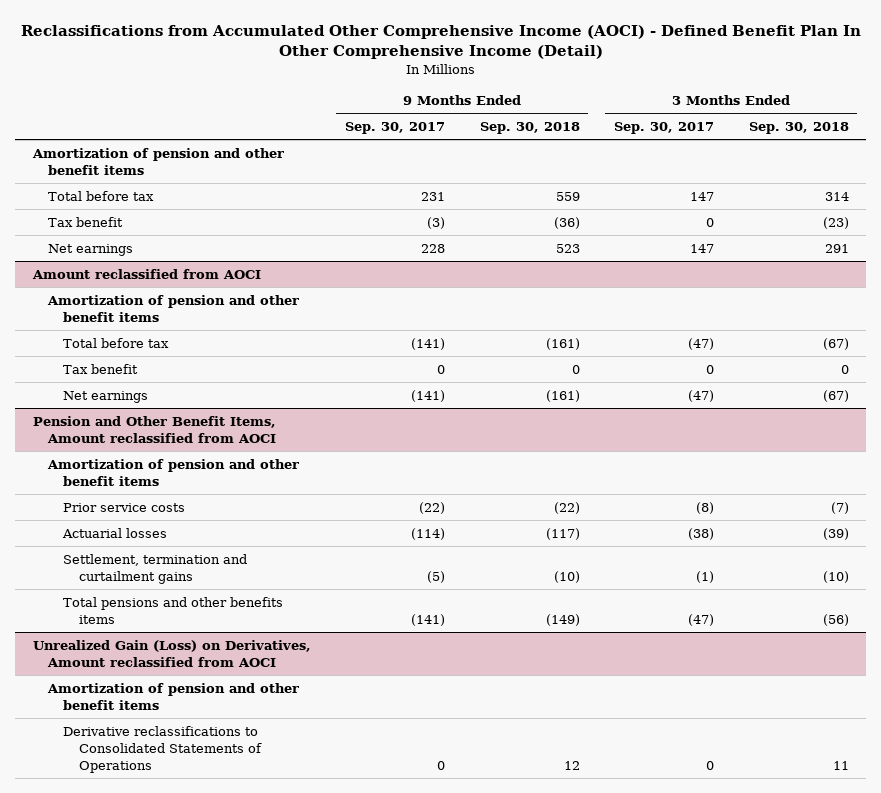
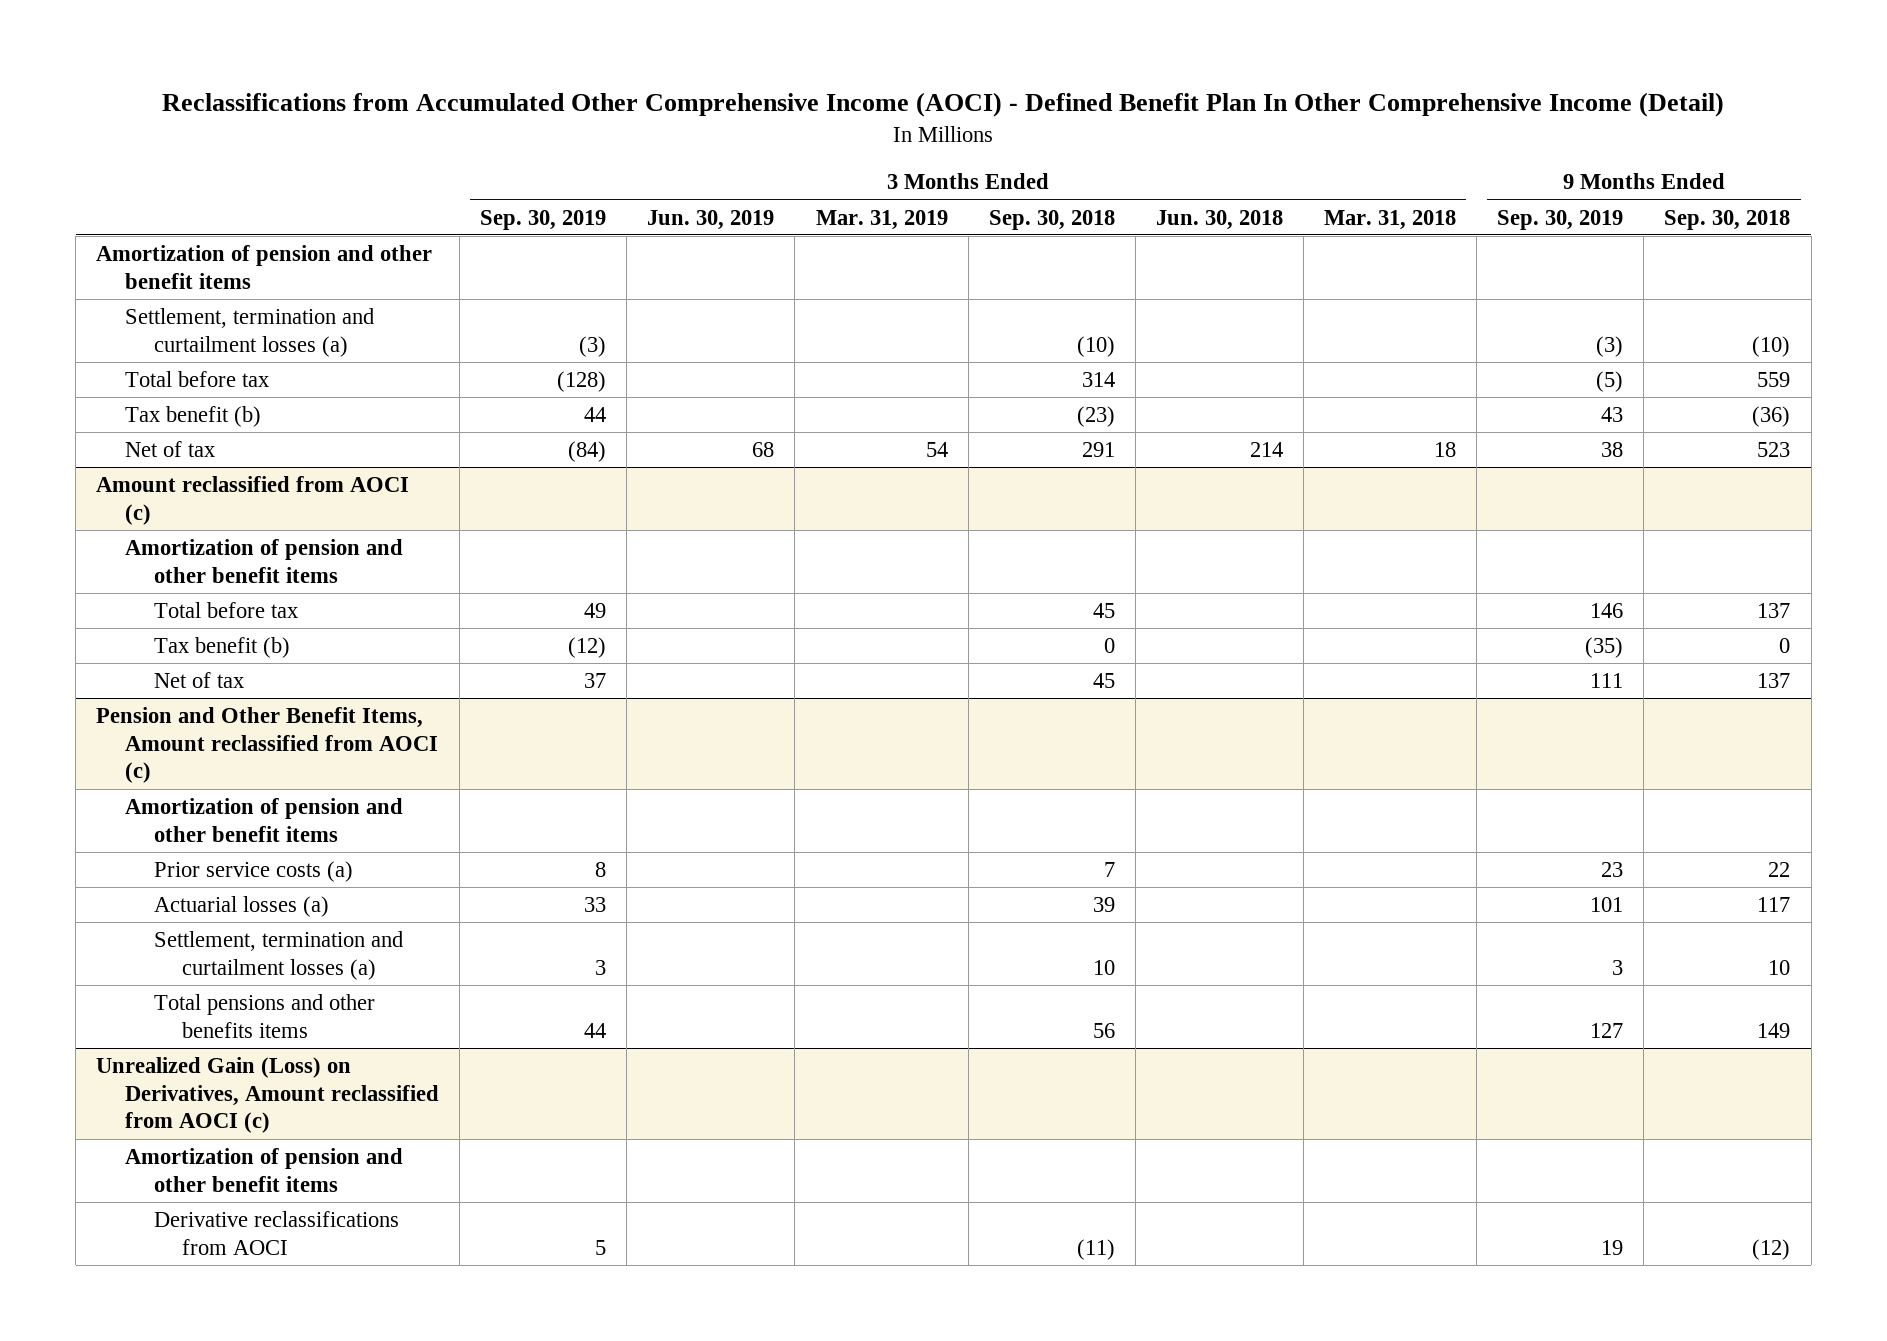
- | 9 Months Ended Sep. 30, 2017 | 9 Months Ended Sep. 30, 2018 | 3 Months Ended Sep. 30, 2017 | 3 Months Ended Sep. 30, 2018
+ | 3 Months Ended Sep. 30, 2019 | 3 Months Ended Jun. 30, 2019 | 3 Months Ended Mar. 31, 2019 | 3 Months Ended Sep. 30, 2018 | 3 Months Ended Jun. 30, 2018 | 3 Months Ended Mar. 31, 2018 | 9 Months Ended Sep. 30, 2019 | 9 Months Ended Sep. 30, 2018
+ Settlement, termination and curtailment losses (a) | (3) | | | (10) | | | (3) | (10)
- Tax benefit | (3) | (36) | 0 | (23)
- Net earnings | 228 | 523 | 147 | 291
- Amount reclassified from AOCI
+ Tax benefit (b) | 44 | | | (23) | | | 43 | (36)
+ Net of tax | (84) | 68 | 54 | 291 | 214 | 18 | 38 | 523
+ Amount reclassified from AOCI (c)
- Total before tax | (141) | (161) | (47) | (67)
- Tax benefit | 0 | 0 | 0 | 0
- Net earnings | (141) | (161) | (47) | (67)
- Pension and Other Benefit Items, Amount reclassified from AOCI
+ Total before tax | 49 | | | 45 | | | 146 | 137
+ Tax benefit (b) | (12) | | | 0 | | | (35) | 0
+ Net of tax | 37 | | | 45 | | | 111 | 137
+ Pension and Other Benefit Items, Amount reclassified from AOCI (c)
- Prior service costs | (22) | (22) | (8) | (7)
- Actuarial losses | (114) | (117) | (38) | (39)
- Settlement, termination and curtailment gains | (5) | (10) | (1) | (10)
- Total pensions and other benefits items | (141) | (149) | (47) | (56)
- Unrealized Gain (Loss) on Derivatives, Amount reclassified from AOCI
+ Prior service costs (a) | 8 | | | 7 | | | 23 | 22
+ Actuarial losses (a) | 33 | | | 39 | | | 101 | 117
+ Settlement, termination and curtailment losses (a) | 3 | | | 10 | | | 3 | 10
+ Total pensions and other benefits items | 44 | | | 56 | | | 127 | 149
+ Unrealized Gain (Loss) on Derivatives, Amount reclassified from AOCI (c)
- Derivative reclassifications to Consolidated Statements of Operations | 0 | 12 | 0 | 11
+ Derivative reclassifications from AOCI | 5 | | | (11) | | | 19 | (12)

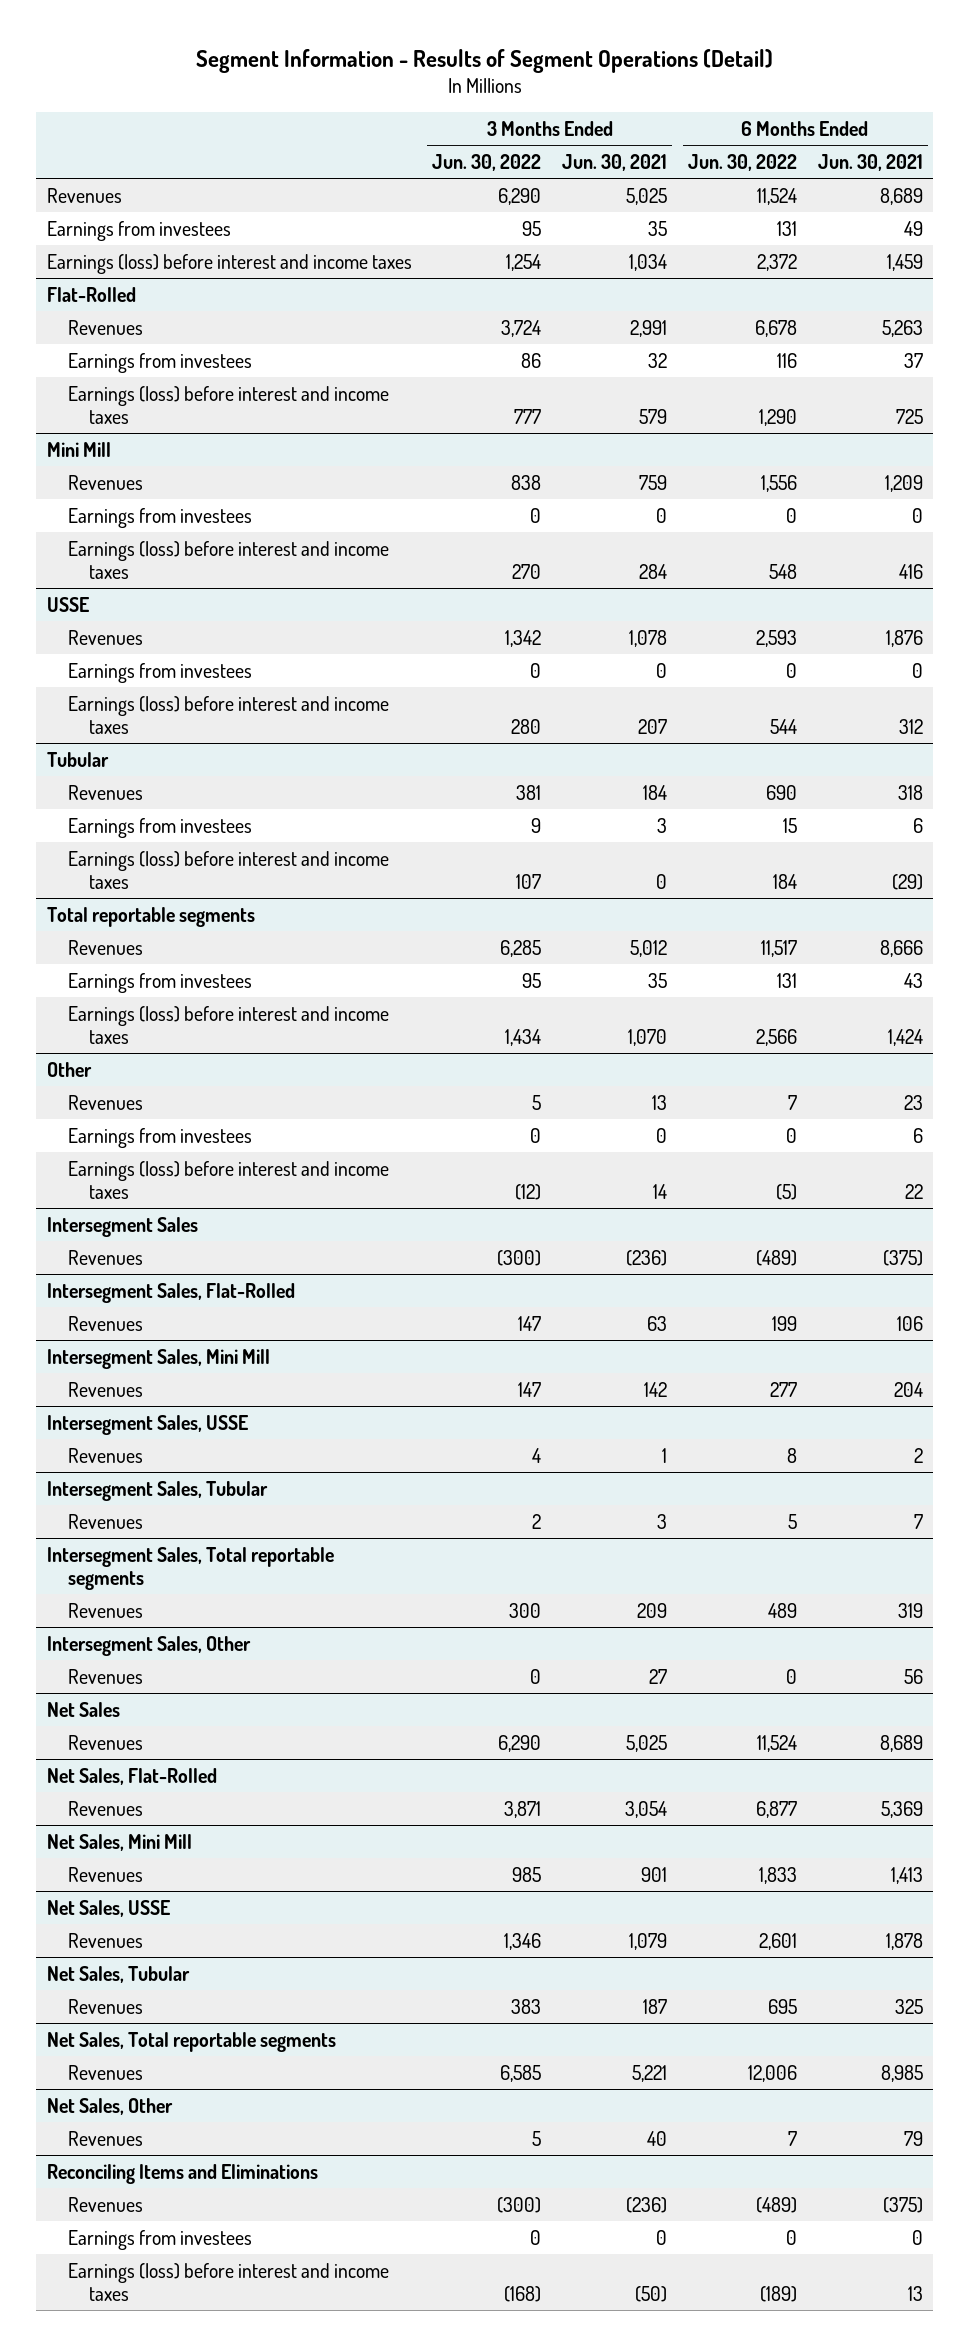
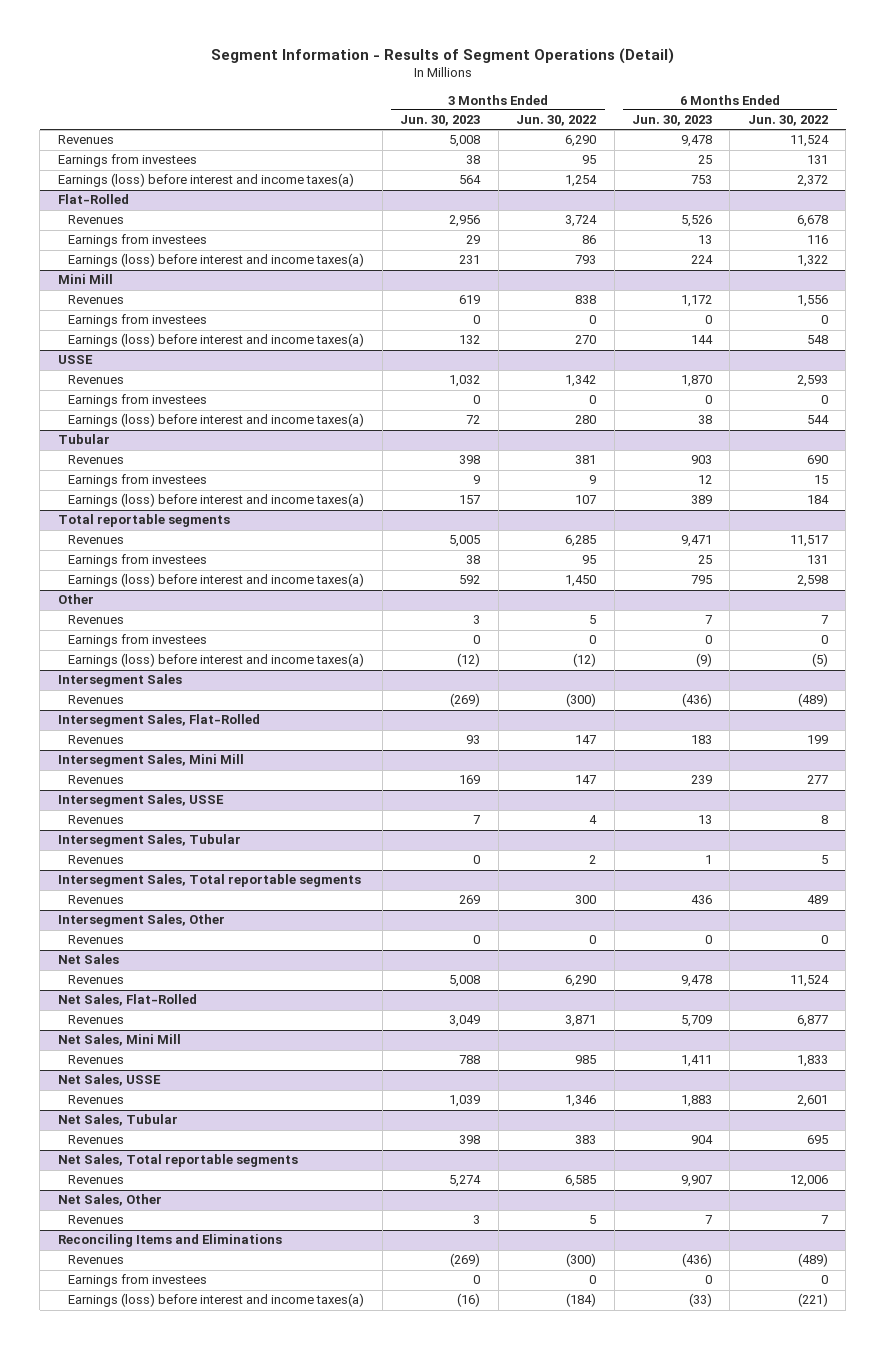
- | 3 Months Ended Jun. 30, 2022 | 3 Months Ended Jun. 30, 2021 | 6 Months Ended Jun. 30, 2022 | 6 Months Ended Jun. 30, 2021
+ | 3 Months Ended Jun. 30, 2023 | 3 Months Ended Jun. 30, 2022 | 6 Months Ended Jun. 30, 2023 | 6 Months Ended Jun. 30, 2022
- Earnings (loss) before interest and income taxes | 1,254 | 1,034 | 2,372 | 1,459
+ Earnings (loss) before interest and income taxes(a) | 564 | 1,254 | 753 | 2,372
@ Flat-Rolled
- Earnings (loss) before interest and income taxes | 777 | 579 | 1,290 | 725
+ Earnings (loss) before interest and income taxes(a) | 231 | 793 | 224 | 1,322
@ Mini Mill
- Earnings (loss) before interest and income taxes | 270 | 284 | 548 | 416
+ Earnings (loss) before interest and income taxes(a) | 132 | 270 | 144 | 548
@ USSE
- Earnings (loss) before interest and income taxes | 280 | 207 | 544 | 312
+ Earnings (loss) before interest and income taxes(a) | 72 | 280 | 38 | 544
@ Tubular
- Earnings (loss) before interest and income taxes | 107 | 0 | 184 | (29)
+ Earnings (loss) before interest and income taxes(a) | 157 | 107 | 389 | 184
@ Total reportable segments
- Earnings (loss) before interest and income taxes | 1,434 | 1,070 | 2,566 | 1,424
+ Earnings (loss) before interest and income taxes(a) | 592 | 1,450 | 795 | 2,598
@ Other
- Earnings (loss) before interest and income taxes | (12) | 14 | (5) | 22
+ Earnings (loss) before interest and income taxes(a) | (12) | (12) | (9) | (5)
@ Reconciling Items and Eliminations
- Earnings (loss) before interest and income taxes | (168) | (50) | (189) | 13
+ Earnings (loss) before interest and income taxes(a) | (16) | (184) | (33) | (221)

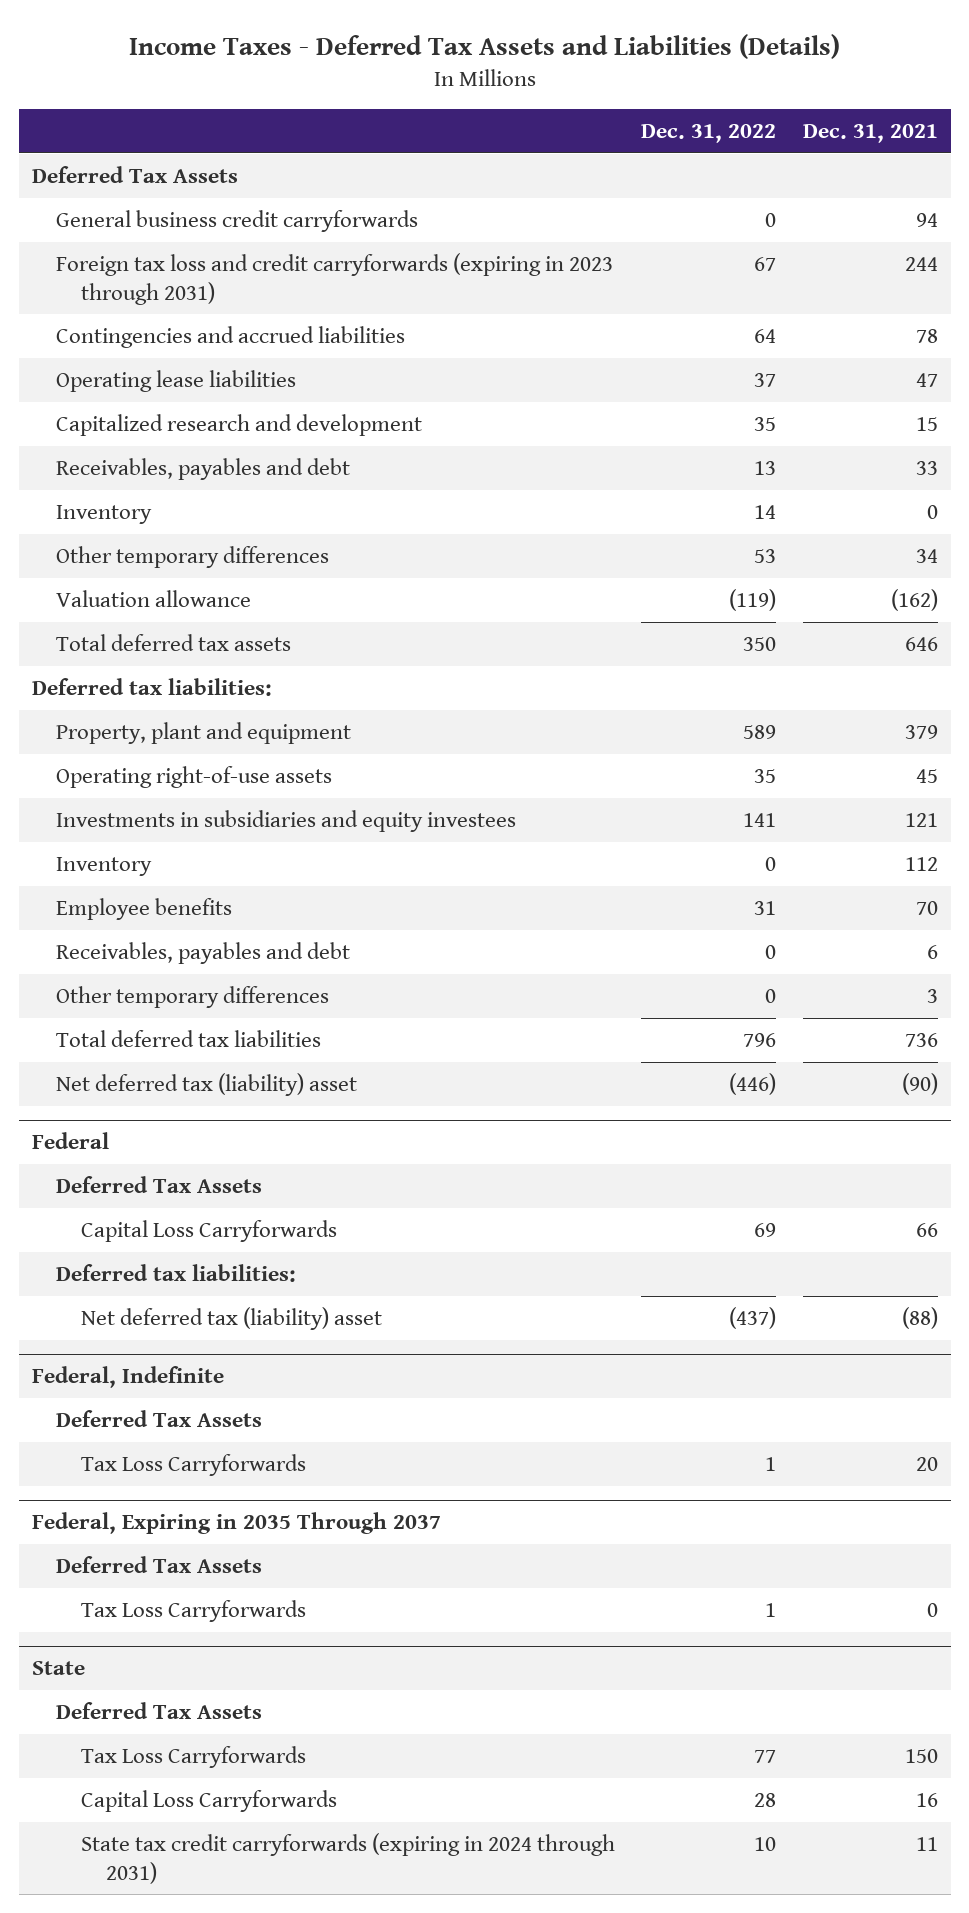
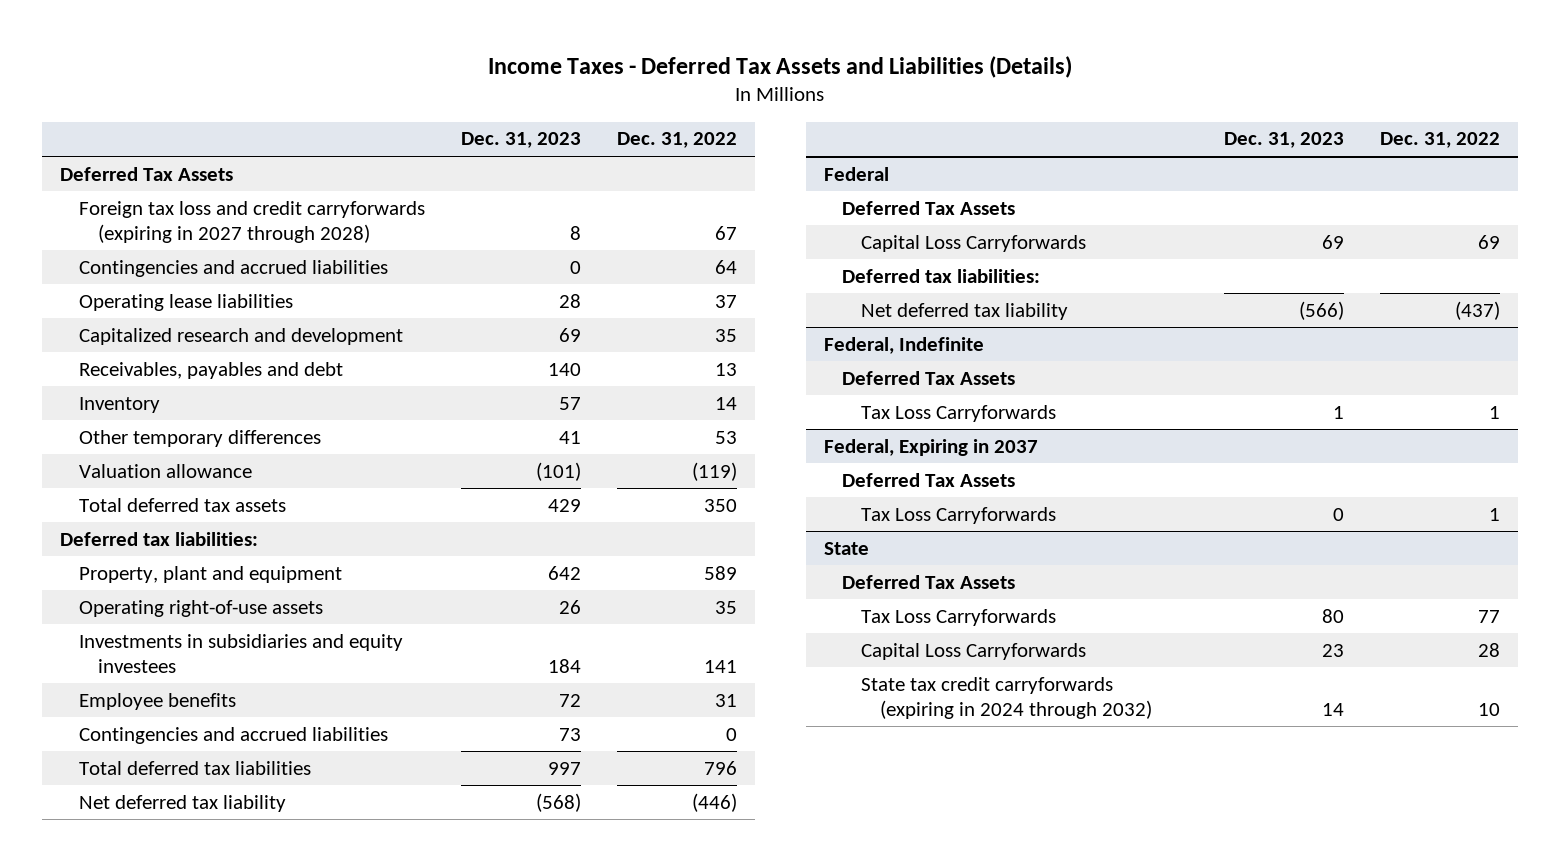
- | Dec. 31, 2022 | Dec. 31, 2021
+ | Dec. 31, 2023 | Dec. 31, 2022
- General business credit carryforwards | 0 | 94
- Foreign tax loss and credit carryforwards (expiring in 2023 through 2031) | 67 | 244
+ Foreign tax loss and credit carryforwards (expiring in 2027 through 2028) | 8 | 67
- Inventory | 0 | 112
- Receivables, payables and debt | 0 | 6
- Other temporary differences | 0 | 3
+ Contingencies and accrued liabilities | 73 | 0
- Net deferred tax (liability) asset | (446) | (90)
+ Net deferred tax liability | (568) | (446)
@ Federal
- Net deferred tax (liability) asset | (437) | (88)
+ Net deferred tax liability | (566) | (437)
- Federal, Expiring in 2035 Through 2037
+ Federal, Expiring in 2037
@ State
- State tax credit carryforwards (expiring in 2024 through 2031) | 10 | 11
+ State tax credit carryforwards (expiring in 2024 through 2032) | 14 | 10

